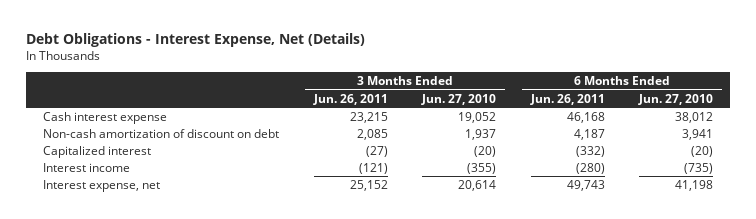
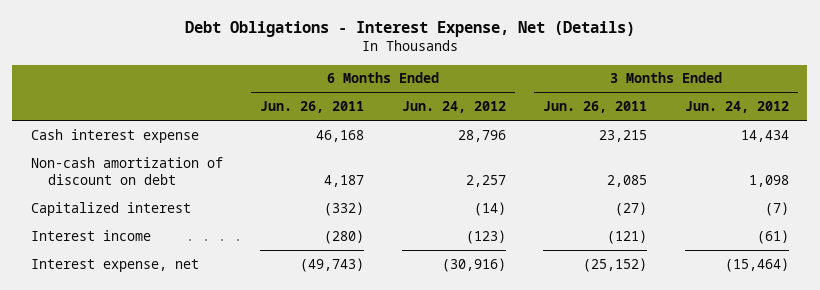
- | 3 Months Ended Jun. 26, 2011 | 3 Months Ended Jun. 27, 2010 | 6 Months Ended Jun. 26, 2011 | 6 Months Ended Jun. 27, 2010
+ | 6 Months Ended Jun. 26, 2011 | 6 Months Ended Jun. 24, 2012 | 3 Months Ended Jun. 26, 2011 | 3 Months Ended Jun. 24, 2012
- Interest expense, net | 25,152 | 20,614 | 49,743 | 41,198
+ Interest expense, net | (49,743) | (30,916) | (25,152) | (15,464)

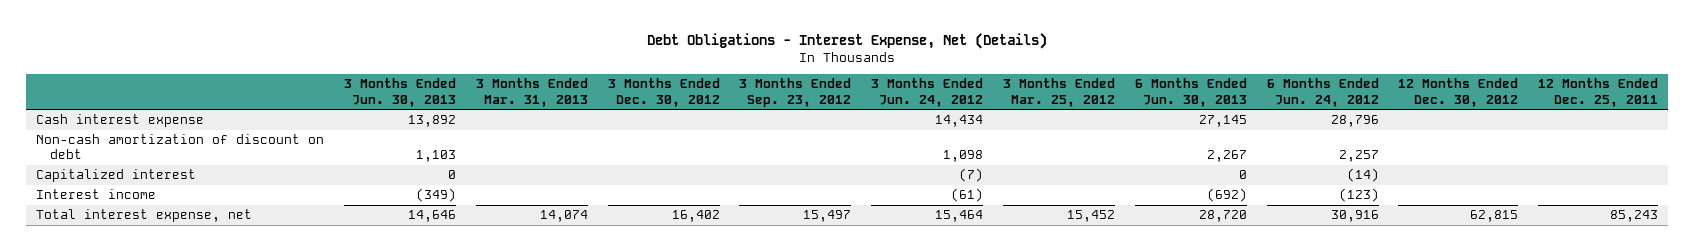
- | 6 Months Ended Jun. 26, 2011 | 6 Months Ended Jun. 24, 2012 | 3 Months Ended Jun. 26, 2011 | 3 Months Ended Jun. 24, 2012
+ | 3 Months Ended Jun. 30, 2013 | 3 Months Ended Mar. 31, 2013 | 3 Months Ended Dec. 30, 2012 | 3 Months Ended Sep. 23, 2012 | 3 Months Ended Jun. 24, 2012 | 3 Months Ended Mar. 25, 2012 | 6 Months Ended Jun. 30, 2013 | 6 Months Ended Jun. 24, 2012 | 12 Months Ended Dec. 30, 2012 | 12 Months Ended Dec. 25, 2011
- Interest expense, net | (49,743) | (30,916) | (25,152) | (15,464)
+ Total interest expense, net | 14,646 | 14,074 | 16,402 | 15,497 | 15,464 | 15,452 | 28,720 | 30,916 | 62,815 | 85,243

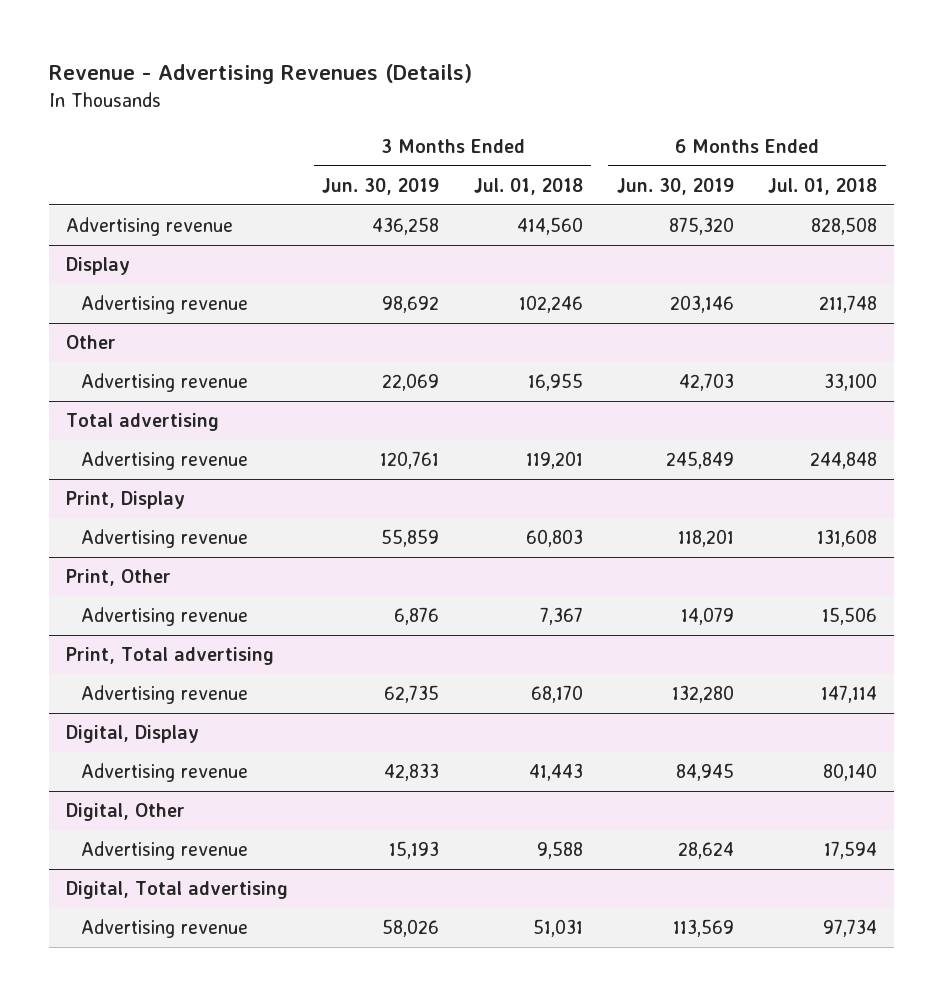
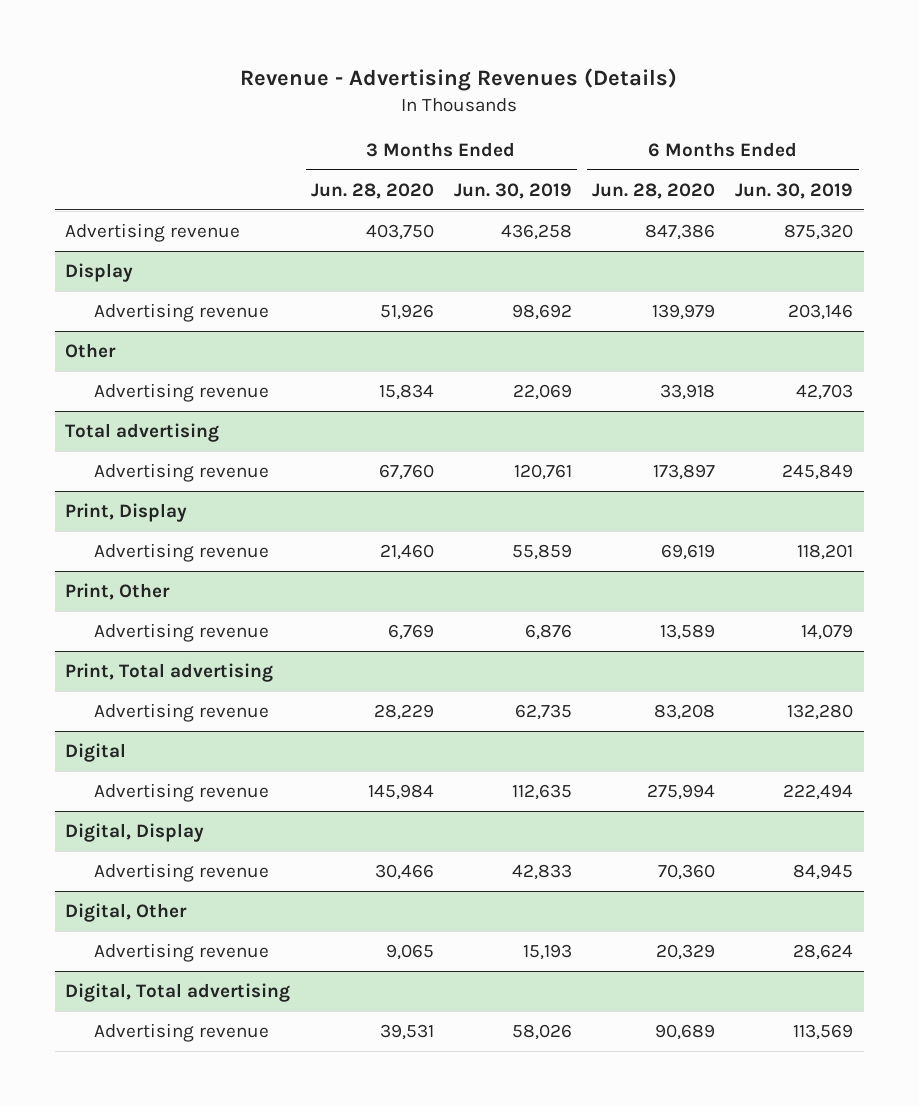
- | 3 Months Ended Jun. 30, 2019 | 3 Months Ended Jul. 01, 2018 | 6 Months Ended Jun. 30, 2019 | 6 Months Ended Jul. 01, 2018
+ | 3 Months Ended Jun. 28, 2020 | 3 Months Ended Jun. 30, 2019 | 6 Months Ended Jun. 28, 2020 | 6 Months Ended Jun. 30, 2019
+ Digital
+ Advertising revenue | 145,984 | 112,635 | 275,994 | 222,494

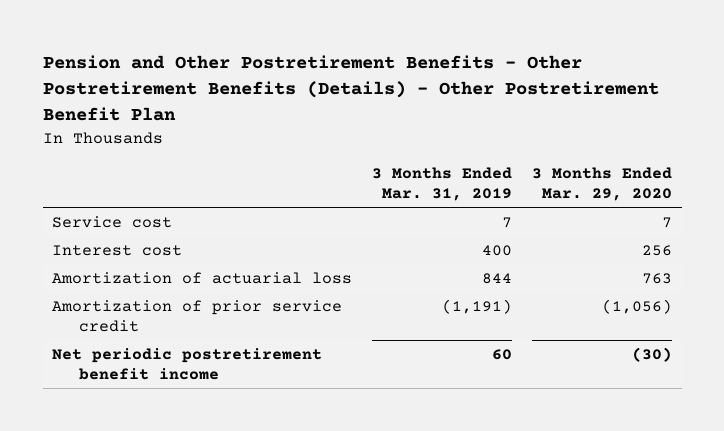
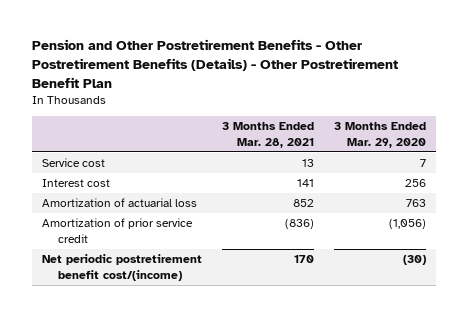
- | 3 Months Ended Mar. 31, 2019 | 3 Months Ended Mar. 29, 2020
+ | 3 Months Ended Mar. 28, 2021 | 3 Months Ended Mar. 29, 2020
- Net periodic postretirement benefit income | 60 | (30)
+ Net periodic postretirement benefit cost/(income) | 170 | (30)

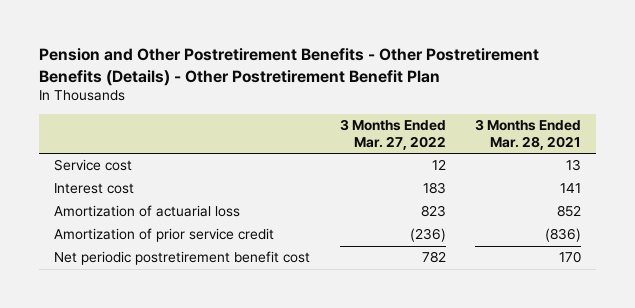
- | 3 Months Ended Mar. 28, 2021 | 3 Months Ended Mar. 29, 2020
+ | 3 Months Ended Mar. 27, 2022 | 3 Months Ended Mar. 28, 2021
- Net periodic postretirement benefit cost/(income) | 170 | (30)
+ Net periodic postretirement benefit cost | 782 | 170

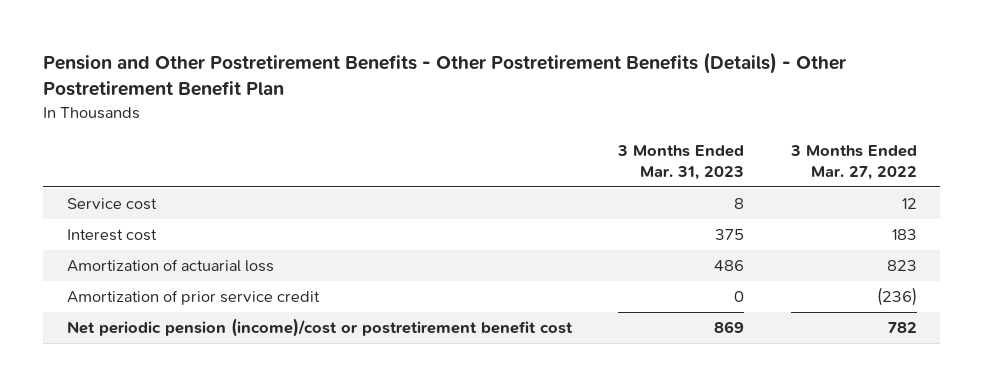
- | 3 Months Ended Mar. 27, 2022 | 3 Months Ended Mar. 28, 2021
+ | 3 Months Ended Mar. 31, 2023 | 3 Months Ended Mar. 27, 2022
- Net periodic postretirement benefit cost | 782 | 170
+ Net periodic pension (income)/cost or postretirement benefit cost | 869 | 782

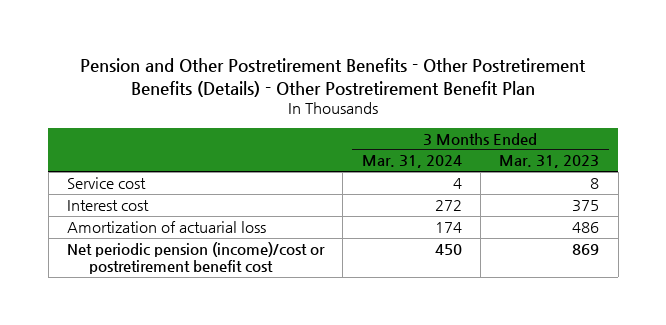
- | 3 Months Ended Mar. 31, 2023 | 3 Months Ended Mar. 27, 2022
+ | 3 Months Ended Mar. 31, 2024 | 3 Months Ended Mar. 31, 2023
- Amortization of prior service credit | 0 | (236)

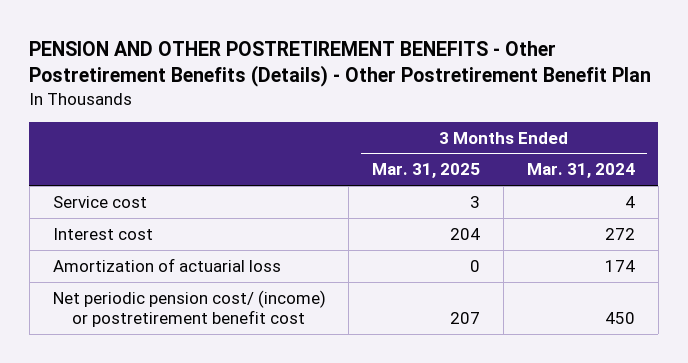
- Pension and Other Postretirement Benefits - Other Postretirement Benefits (Details) - Other Postretirement Benefit Plan
+ PENSION AND OTHER POSTRETIREMENT BENEFITS - Other Postretirement Benefits (Details) - Other Postretirement Benefit Plan
- | 3 Months Ended Mar. 31, 2024 | 3 Months Ended Mar. 31, 2023
+ | 3 Months Ended Mar. 31, 2025 | 3 Months Ended Mar. 31, 2024
- Net periodic pension (income)/cost or postretirement benefit cost | 450 | 869
+ Net periodic pension cost/ (income) or postretirement benefit cost | 207 | 450

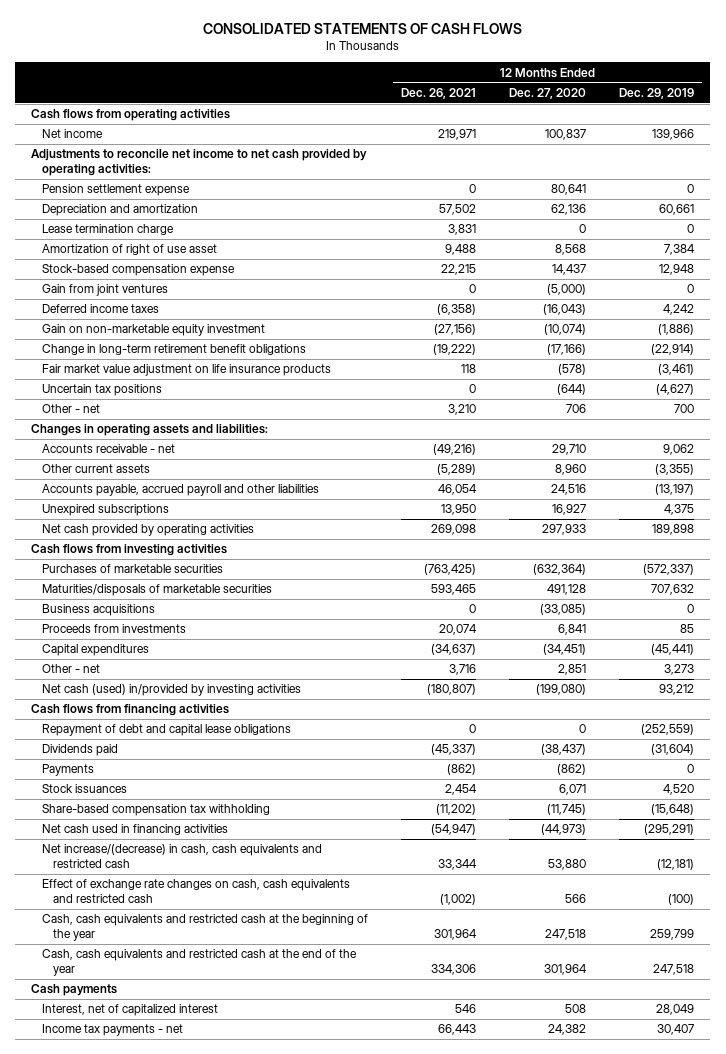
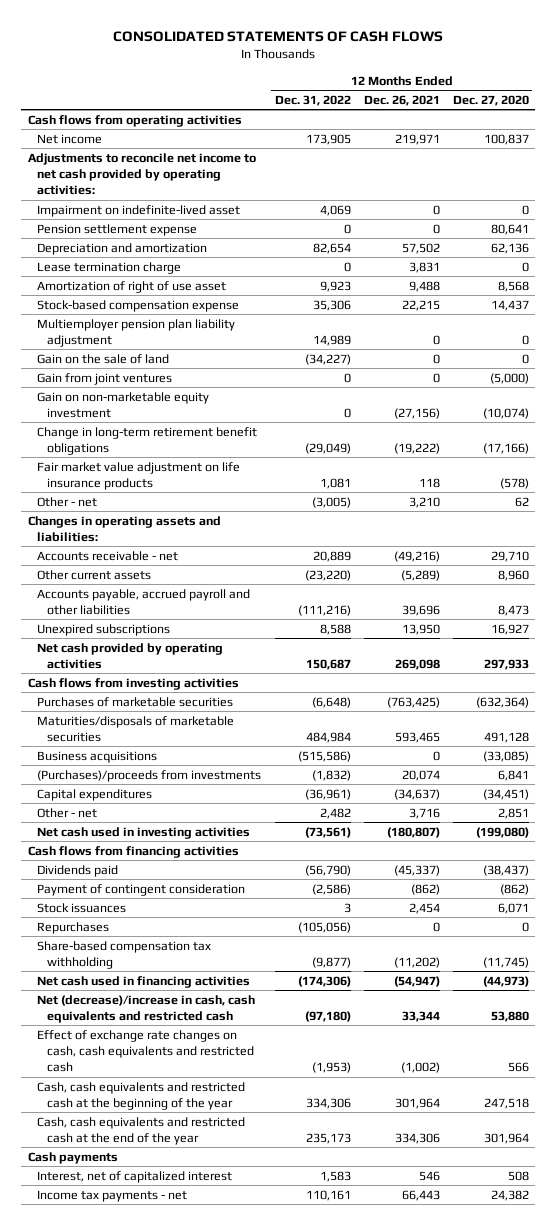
- | 12 Months Ended Dec. 26, 2021 | 12 Months Ended Dec. 27, 2020 | 12 Months Ended Dec. 29, 2019
+ | 12 Months Ended Dec. 31, 2022 | 12 Months Ended Dec. 26, 2021 | 12 Months Ended Dec. 27, 2020
+ Impairment on indefinite-lived asset | 4,069 | 0 | 0
+ Multiemployer pension plan liability adjustment | 14,989 | 0 | 0
+ Gain on the sale of land | (34,227) | 0 | 0
- Deferred income taxes | (6,358) | (16,043) | 4,242
- Uncertain tax positions | 0 | (644) | (4,627)
- Other - net | 3,210 | 706 | 700
+ Other - net | (3,005) | 3,210 | 62
- Accounts payable, accrued payroll and other liabilities | 46,054 | 24,516 | (13,197)
+ Accounts payable, accrued payroll and other liabilities | (111,216) | 39,696 | 8,473
- Proceeds from investments | 20,074 | 6,841 | 85
+ (Purchases)/proceeds from investments | (1,832) | 20,074 | 6,841
- Net cash (used) in/provided by investing activities | (180,807) | (199,080) | 93,212
+ Net cash used in investing activities | (73,561) | (180,807) | (199,080)
- Repayment of debt and capital lease obligations | 0 | 0 | (252,559)
- Payments | (862) | (862) | 0
+ Payment of contingent consideration | (2,586) | (862) | (862)
+ Repurchases | (105,056) | 0 | 0
- Net increase/(decrease) in cash, cash equivalents and restricted cash | 33,344 | 53,880 | (12,181)
+ Net (decrease)/increase in cash, cash equivalents and restricted cash | (97,180) | 33,344 | 53,880

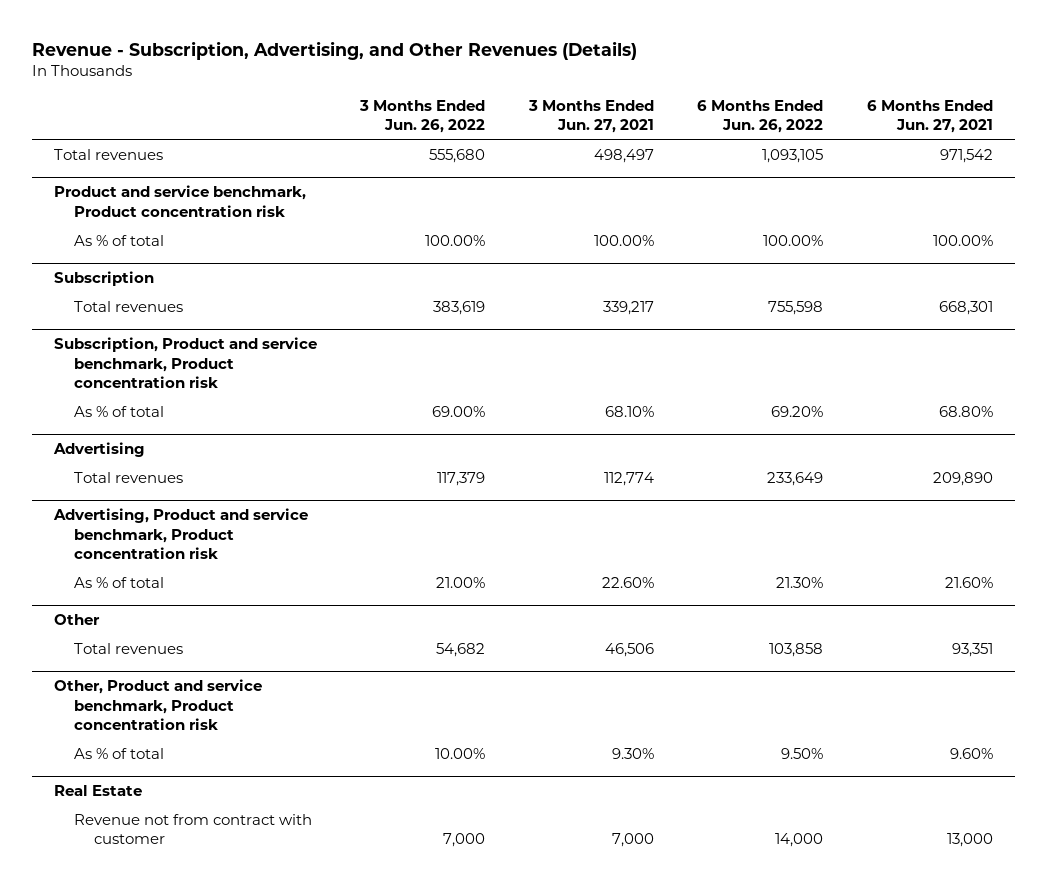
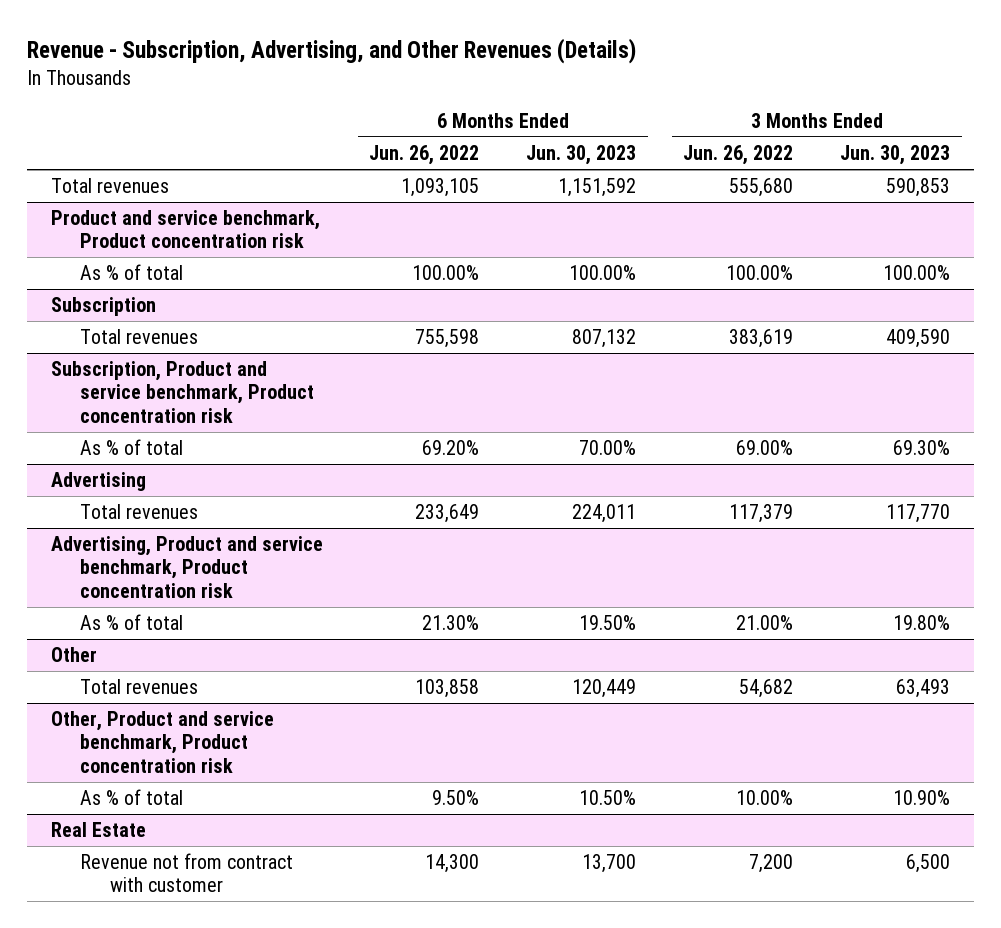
- | 3 Months Ended Jun. 26, 2022 | 3 Months Ended Jun. 27, 2021 | 6 Months Ended Jun. 26, 2022 | 6 Months Ended Jun. 27, 2021
+ | 6 Months Ended Jun. 26, 2022 | 6 Months Ended Jun. 30, 2023 | 3 Months Ended Jun. 26, 2022 | 3 Months Ended Jun. 30, 2023
@ Real Estate
- Revenue not from contract with customer | 7,000 | 7,000 | 14,000 | 13,000
+ Revenue not from contract with customer | 14,300 | 13,700 | 7,200 | 6,500

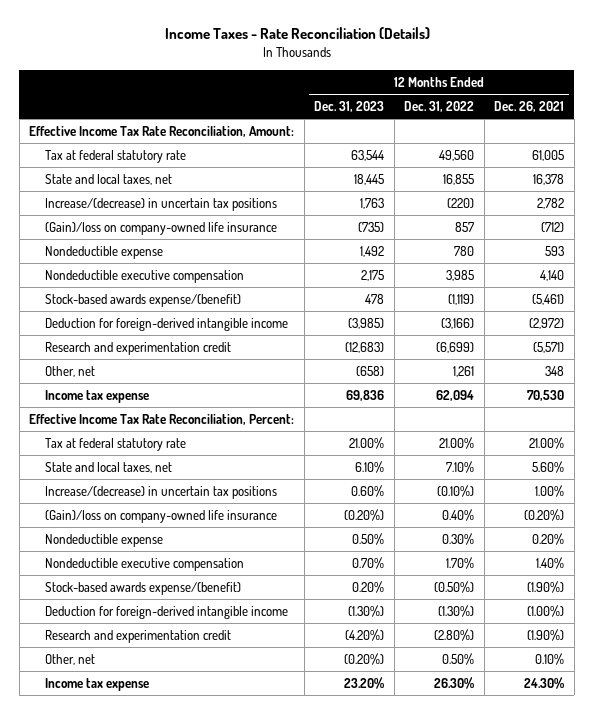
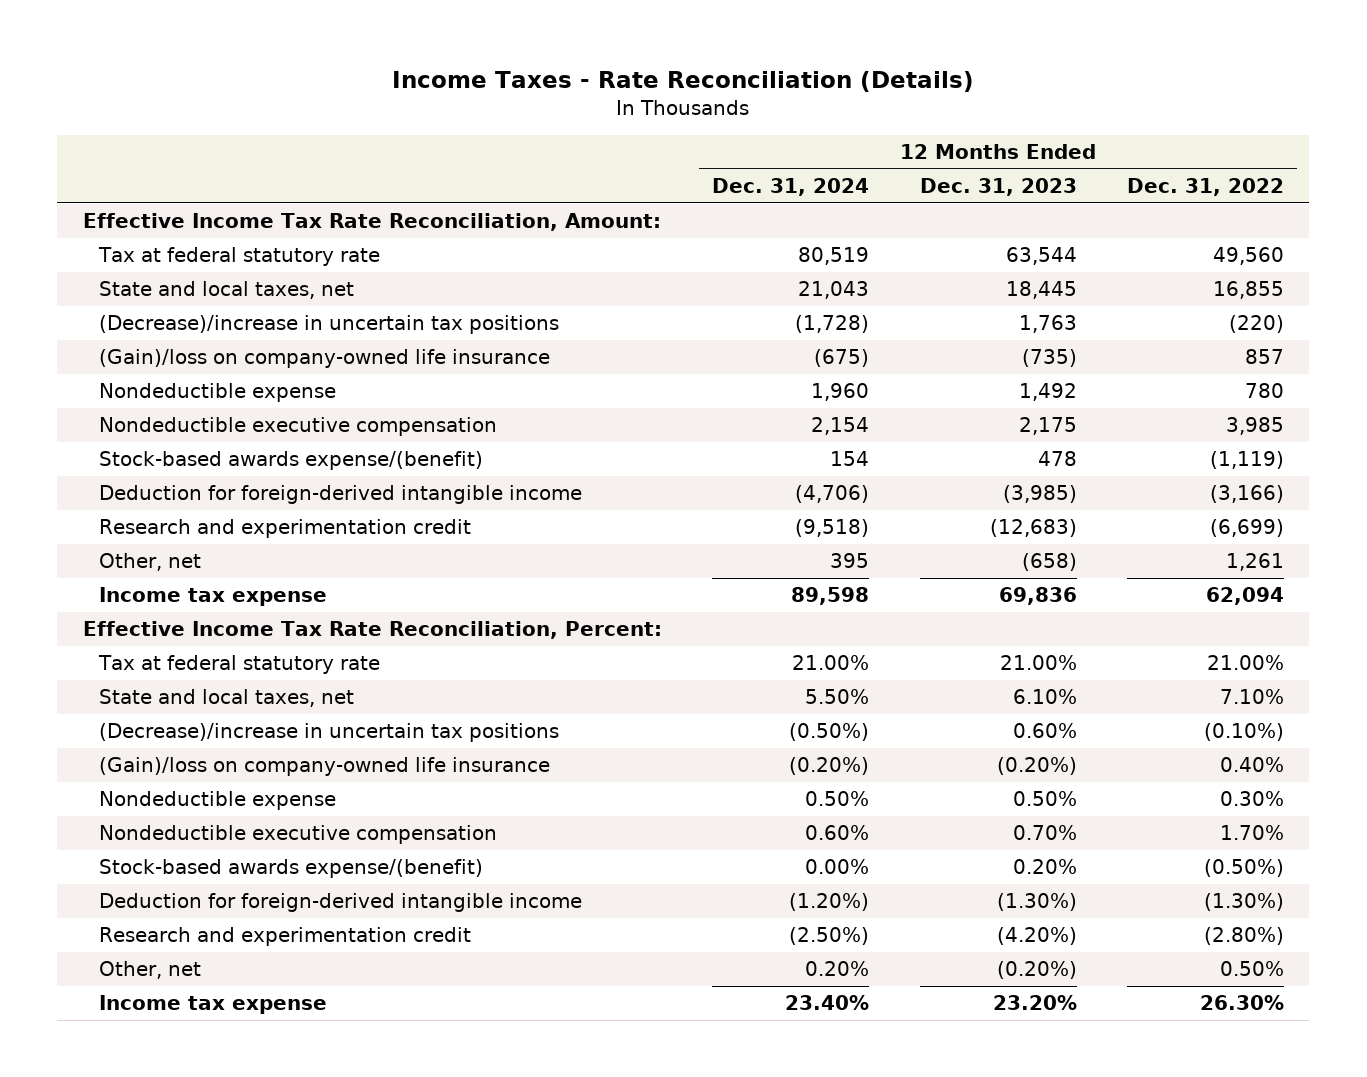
- | 12 Months Ended Dec. 31, 2023 | 12 Months Ended Dec. 31, 2022 | 12 Months Ended Dec. 26, 2021
+ | 12 Months Ended Dec. 31, 2024 | 12 Months Ended Dec. 31, 2023 | 12 Months Ended Dec. 31, 2022
- Increase/(decrease) in uncertain tax positions | 1,763 | (220) | 2,782
+ (Decrease)/increase in uncertain tax positions | (1,728) | 1,763 | (220)
- Increase/(decrease) in uncertain tax positions | 0.60% | (0.10%) | 1.00%
+ (Decrease)/increase in uncertain tax positions | (0.50%) | 0.60% | (0.10%)

